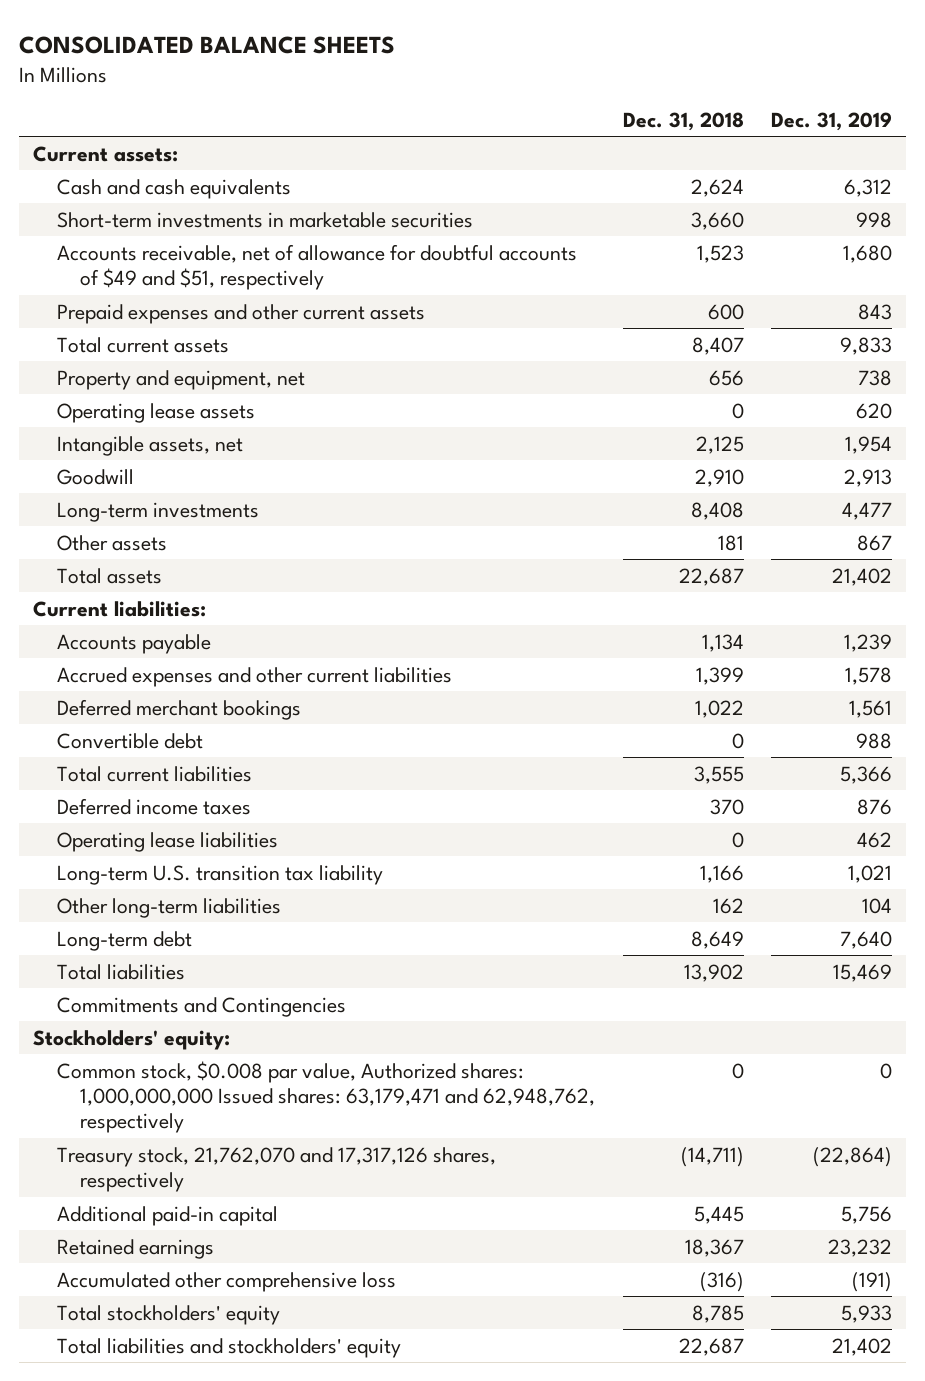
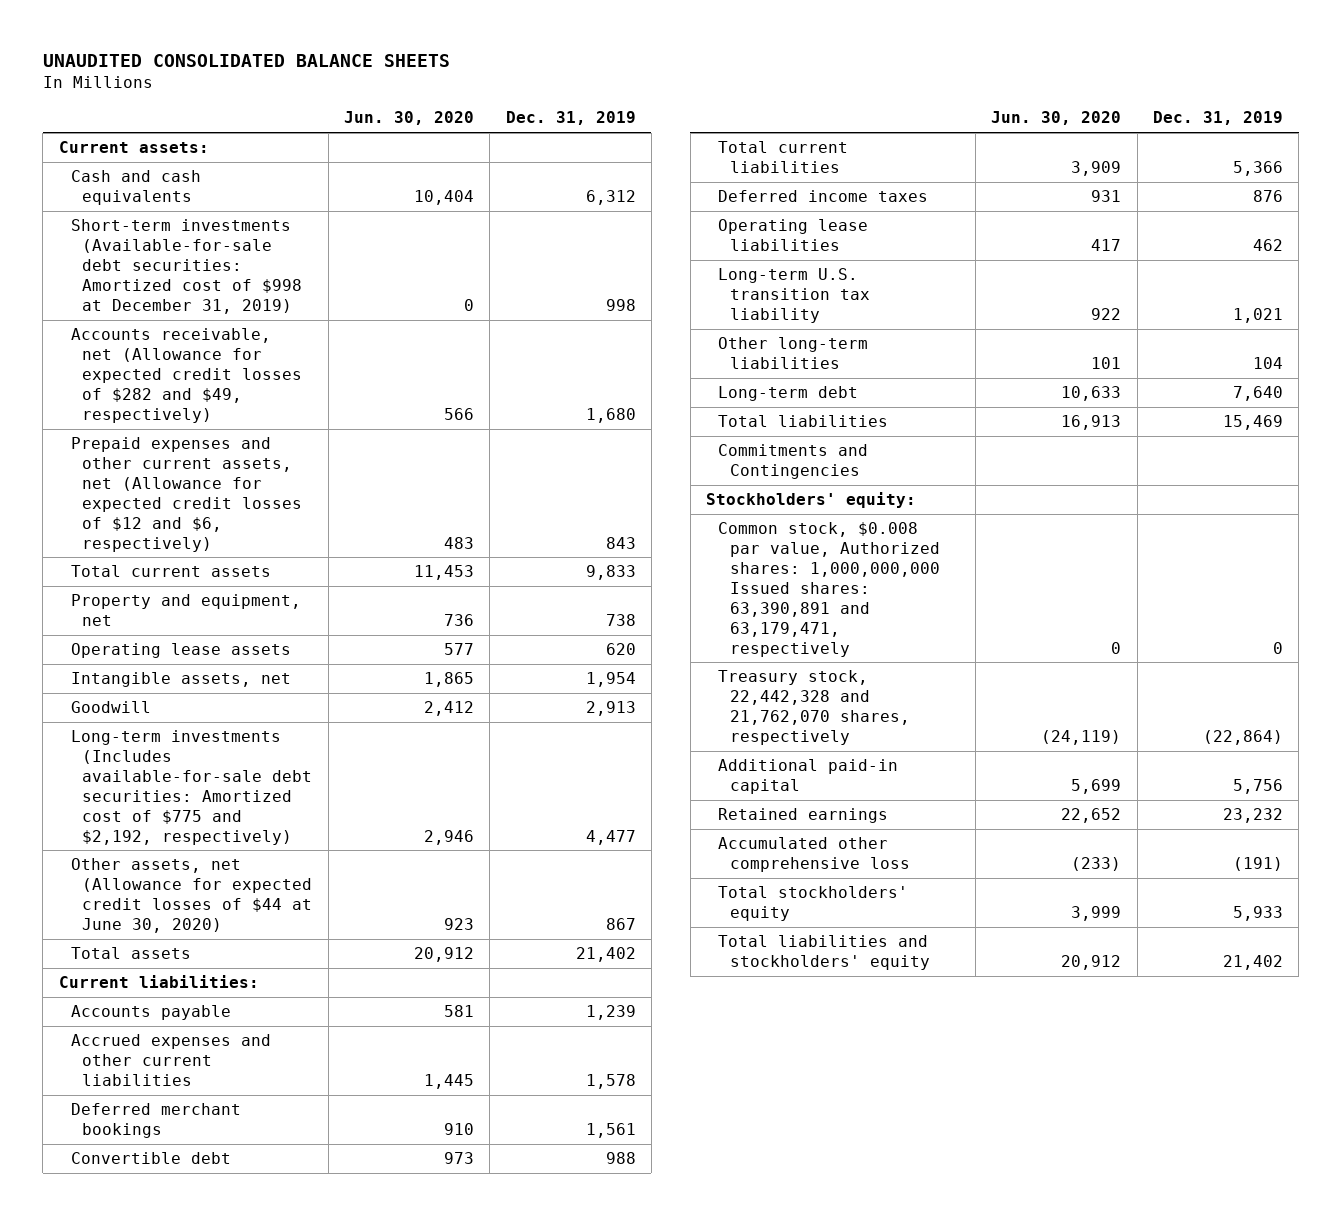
- CONSOLIDATED BALANCE SHEETS
+ UNAUDITED CONSOLIDATED BALANCE SHEETS
- | Dec. 31, 2018 | Dec. 31, 2019
+ | Jun. 30, 2020 | Dec. 31, 2019
- Short-term investments in marketable securities | 3,660 | 998
- Accounts receivable, net of allowance for doubtful accounts of $49 and $51, respectively | 1,523 | 1,680
- Prepaid expenses and other current assets | 600 | 843
+ Short-term investments (Available-for-sale debt securities: Amortized cost of $998 at December 31, 2019) | 0 | 998
+ Accounts receivable, net (Allowance for expected credit losses of $282 and $49, respectively) | 566 | 1,680
+ Prepaid expenses and other current assets, net (Allowance for expected credit losses of $12 and $6, respectively) | 483 | 843
- Long-term investments | 8,408 | 4,477
- Other assets | 181 | 867
+ Long-term investments (Includes available-for-sale debt securities: Amortized cost of $775 and $2,192, respectively) | 2,946 | 4,477
+ Other assets, net (Allowance for expected credit losses of $44 at June 30, 2020) | 923 | 867
- Common stock, $0.008 par value, Authorized shares: 1,000,000,000 Issued shares: 63,179,471 and 62,948,762, respectively | 0 | 0
- Treasury stock, 21,762,070 and 17,317,126 shares, respectively | (14,711) | (22,864)
+ Common stock, $0.008 par value, Authorized shares: 1,000,000,000 Issued shares: 63,390,891 and 63,179,471, respectively | 0 | 0
+ Treasury stock, 22,442,328 and 21,762,070 shares, respectively | (24,119) | (22,864)

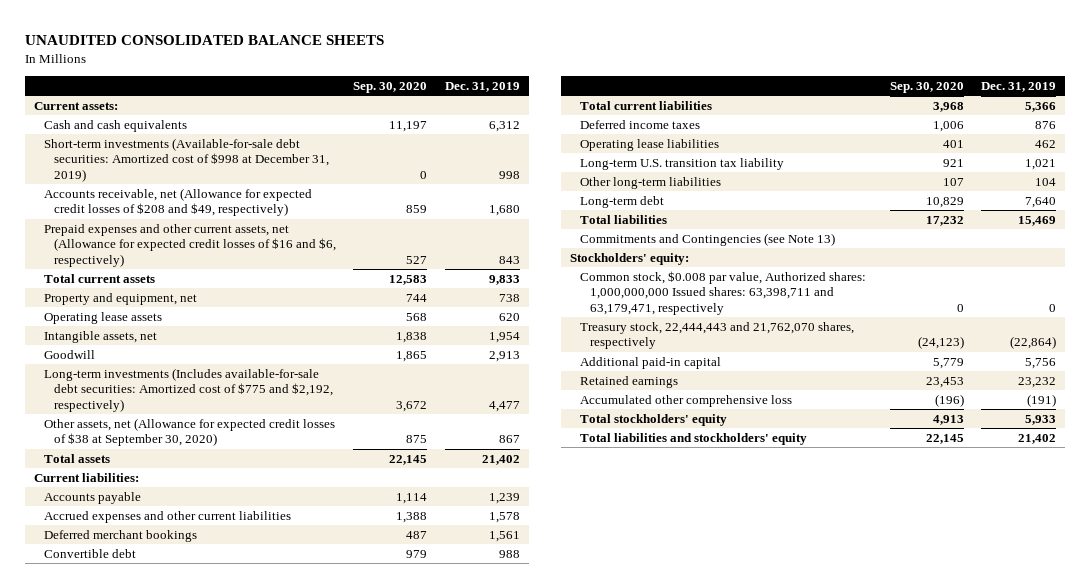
- | Jun. 30, 2020 | Dec. 31, 2019
+ | Sep. 30, 2020 | Dec. 31, 2019
- Accounts receivable, net (Allowance for expected credit losses of $282 and $49, respectively) | 566 | 1,680
- Prepaid expenses and other current assets, net (Allowance for expected credit losses of $12 and $6, respectively) | 483 | 843
+ Accounts receivable, net (Allowance for expected credit losses of $208 and $49, respectively) | 859 | 1,680
+ Prepaid expenses and other current assets, net (Allowance for expected credit losses of $16 and $6, respectively) | 527 | 843
- Other assets, net (Allowance for expected credit losses of $44 at June 30, 2020) | 923 | 867
+ Other assets, net (Allowance for expected credit losses of $38 at September 30, 2020) | 875 | 867
- Commitments and Contingencies
+ Commitments and Contingencies (see Note 13)
- Common stock, $0.008 par value, Authorized shares: 1,000,000,000 Issued shares: 63,390,891 and 63,179,471, respectively | 0 | 0
- Treasury stock, 22,442,328 and 21,762,070 shares, respectively | (24,119) | (22,864)
+ Common stock, $0.008 par value, Authorized shares: 1,000,000,000 Issued shares: 63,398,711 and 63,179,471, respectively | 0 | 0
+ Treasury stock, 22,444,443 and 21,762,070 shares, respectively | (24,123) | (22,864)

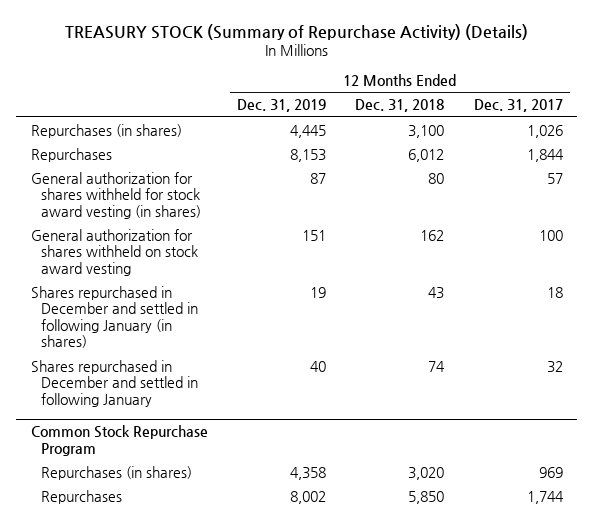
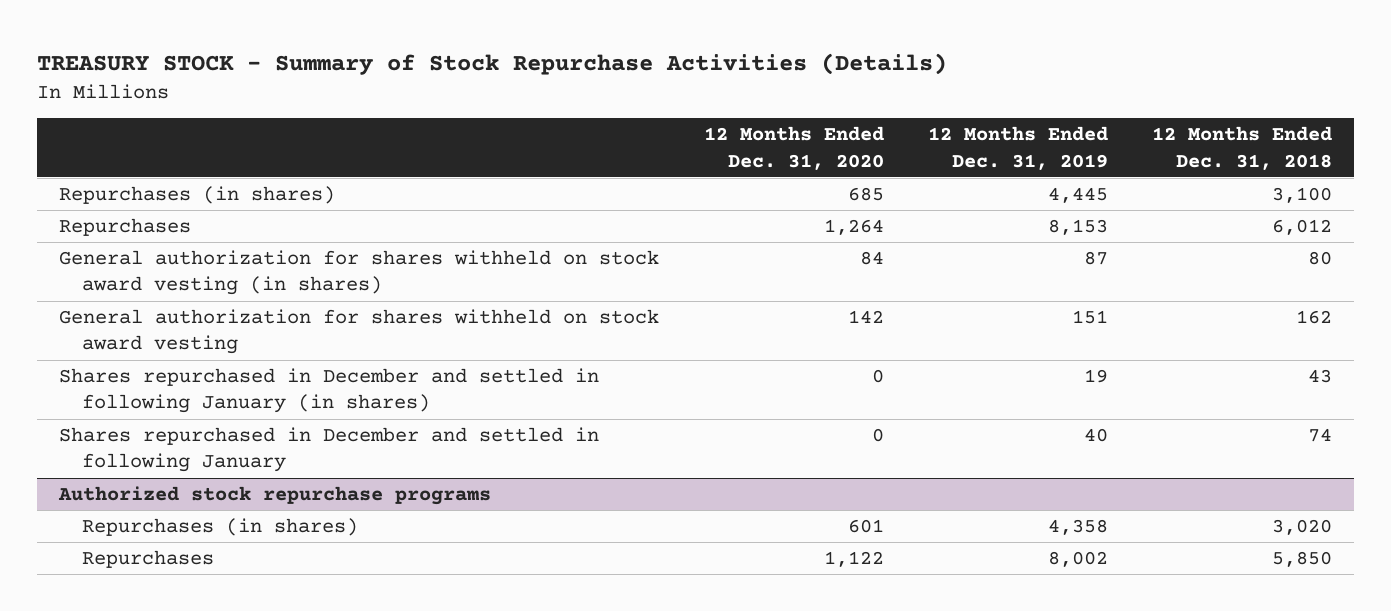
- TREASURY STOCK (Summary of Repurchase Activity) (Details)
+ TREASURY STOCK - Summary of Stock Repurchase Activities (Details)
- | 12 Months Ended Dec. 31, 2019 | 12 Months Ended Dec. 31, 2018 | 12 Months Ended Dec. 31, 2017
+ | 12 Months Ended Dec. 31, 2020 | 12 Months Ended Dec. 31, 2019 | 12 Months Ended Dec. 31, 2018
- General authorization for shares withheld for stock award vesting (in shares) | 87 | 80 | 57
+ General authorization for shares withheld on stock award vesting (in shares) | 84 | 87 | 80
- Common Stock Repurchase Program
+ Authorized stock repurchase programs

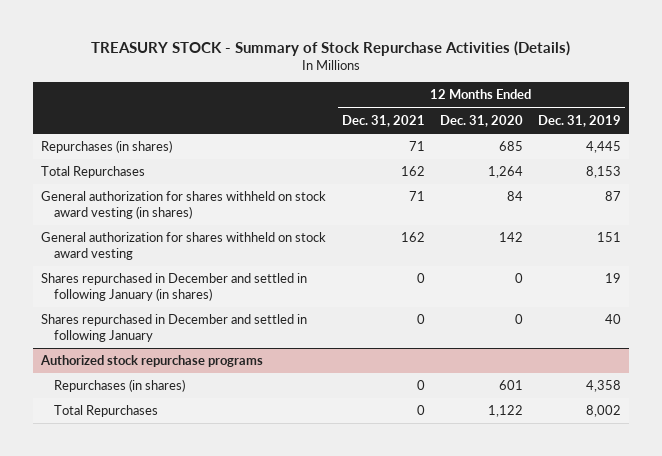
- | 12 Months Ended Dec. 31, 2020 | 12 Months Ended Dec. 31, 2019 | 12 Months Ended Dec. 31, 2018
+ | 12 Months Ended Dec. 31, 2021 | 12 Months Ended Dec. 31, 2020 | 12 Months Ended Dec. 31, 2019
- Repurchases | 1,264 | 8,153 | 6,012
+ Total Repurchases | 162 | 1,264 | 8,153
@ Authorized stock repurchase programs
- Repurchases | 1,122 | 8,002 | 5,850
+ Total Repurchases | 0 | 1,122 | 8,002

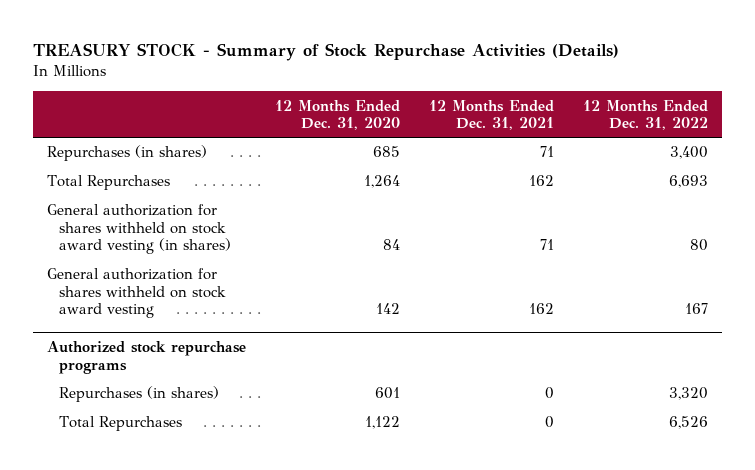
- | 12 Months Ended Dec. 31, 2021 | 12 Months Ended Dec. 31, 2020 | 12 Months Ended Dec. 31, 2019
+ | 12 Months Ended Dec. 31, 2020 | 12 Months Ended Dec. 31, 2021 | 12 Months Ended Dec. 31, 2022
- Shares repurchased in December and settled in following January (in shares) | 0 | 0 | 19
- Shares repurchased in December and settled in following January | 0 | 0 | 40

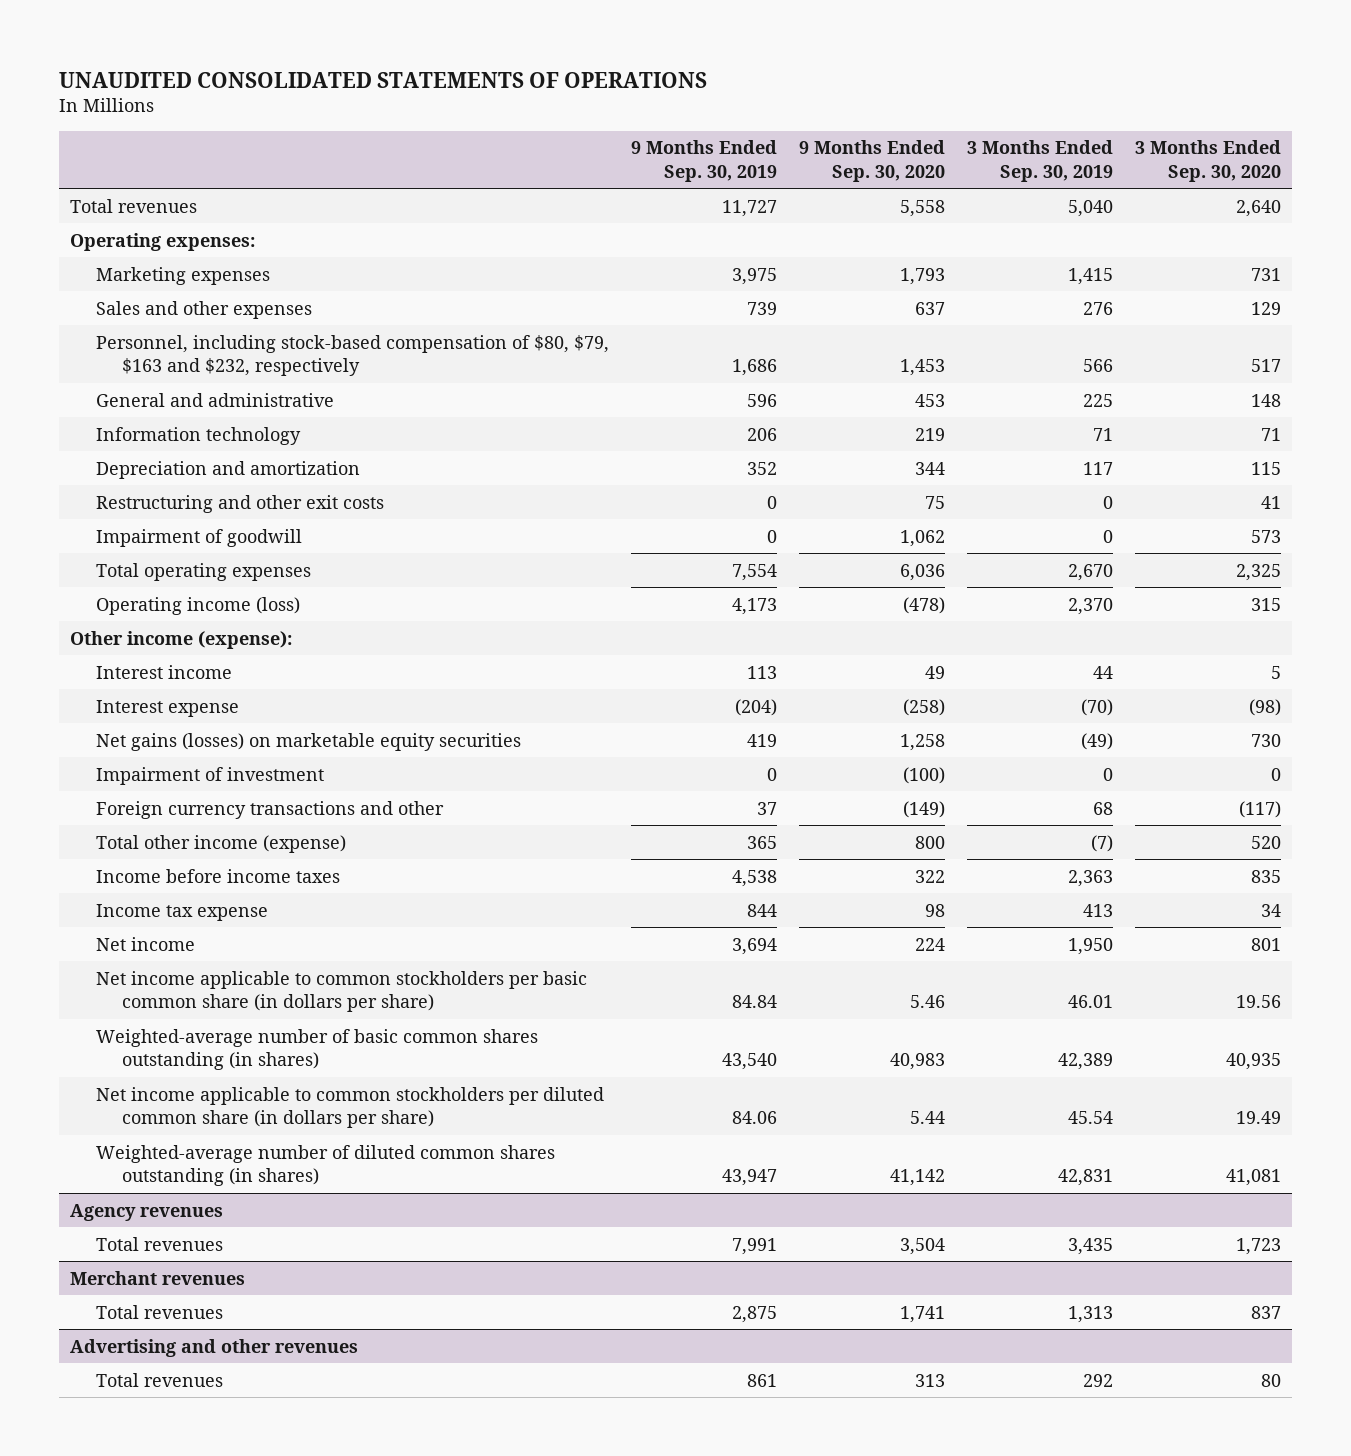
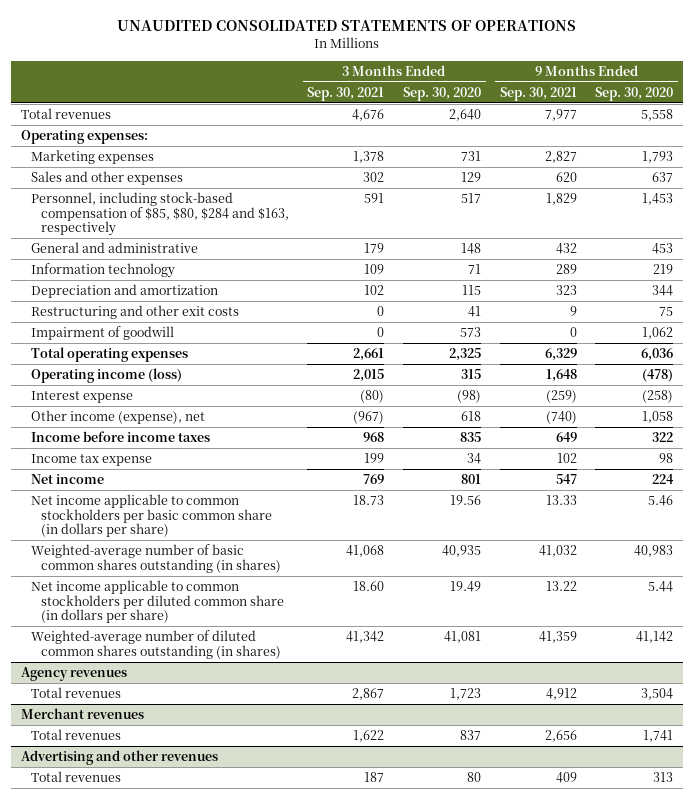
- | 9 Months Ended Sep. 30, 2019 | 9 Months Ended Sep. 30, 2020 | 3 Months Ended Sep. 30, 2019 | 3 Months Ended Sep. 30, 2020
+ | 3 Months Ended Sep. 30, 2021 | 3 Months Ended Sep. 30, 2020 | 9 Months Ended Sep. 30, 2021 | 9 Months Ended Sep. 30, 2020
- Personnel, including stock-based compensation of $80, $79, $163 and $232, respectively | 1,686 | 1,453 | 566 | 517
+ Personnel, including stock-based compensation of $85, $80, $284 and $163, respectively | 591 | 517 | 1,829 | 1,453
- Other income (expense):
- Interest income | 113 | 49 | 44 | 5
- Net gains (losses) on marketable equity securities | 419 | 1,258 | (49) | 730
- Impairment of investment | 0 | (100) | 0 | 0
- Foreign currency transactions and other | 37 | (149) | 68 | (117)
- Total other income (expense) | 365 | 800 | (7) | 520
+ Other income (expense), net | (967) | 618 | (740) | 1,058

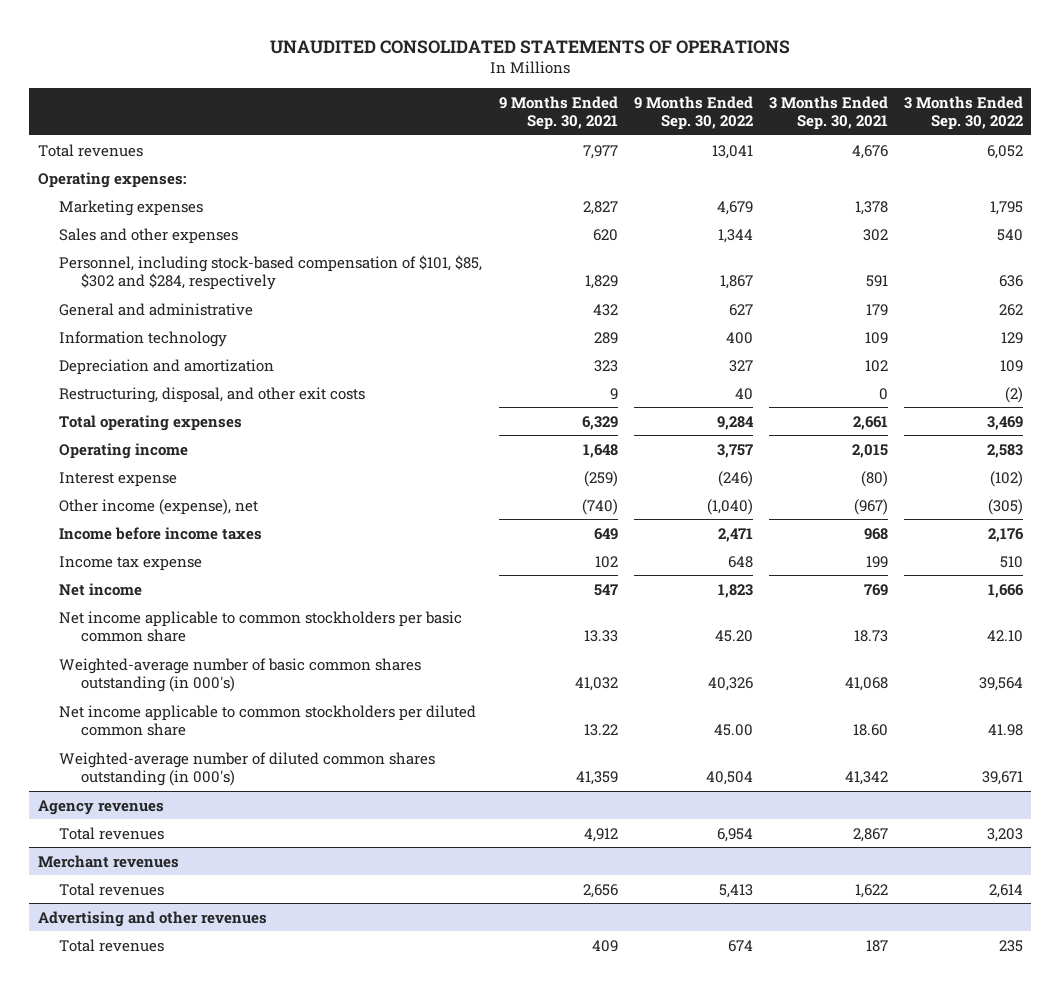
- | 3 Months Ended Sep. 30, 2021 | 3 Months Ended Sep. 30, 2020 | 9 Months Ended Sep. 30, 2021 | 9 Months Ended Sep. 30, 2020
+ | 9 Months Ended Sep. 30, 2021 | 9 Months Ended Sep. 30, 2022 | 3 Months Ended Sep. 30, 2021 | 3 Months Ended Sep. 30, 2022
- Personnel, including stock-based compensation of $85, $80, $284 and $163, respectively | 591 | 517 | 1,829 | 1,453
+ Personnel, including stock-based compensation of $101, $85, $302 and $284, respectively | 1,829 | 1,867 | 591 | 636
- Restructuring and other exit costs | 0 | 41 | 9 | 75
- Impairment of goodwill | 0 | 573 | 0 | 1,062
+ Restructuring, disposal, and other exit costs | 9 | 40 | 0 | (2)
- Operating income (loss) | 2,015 | 315 | 1,648 | (478)
+ Operating income | 1,648 | 3,757 | 2,015 | 2,583
- Net income applicable to common stockholders per basic common share (in dollars per share) | 18.73 | 19.56 | 13.33 | 5.46
- Weighted-average number of basic common shares outstanding (in shares) | 41,068 | 40,935 | 41,032 | 40,983
- Net income applicable to common stockholders per diluted common share (in dollars per share) | 18.60 | 19.49 | 13.22 | 5.44
- Weighted-average number of diluted common shares outstanding (in shares) | 41,342 | 41,081 | 41,359 | 41,142
+ Net income applicable to common stockholders per basic common share | 13.33 | 45.20 | 18.73 | 42.10
+ Weighted-average number of basic common shares outstanding (in 000's) | 41,032 | 40,326 | 41,068 | 39,564
+ Net income applicable to common stockholders per diluted common share | 13.22 | 45.00 | 18.60 | 41.98
+ Weighted-average number of diluted common shares outstanding (in 000's) | 41,359 | 40,504 | 41,342 | 39,671

